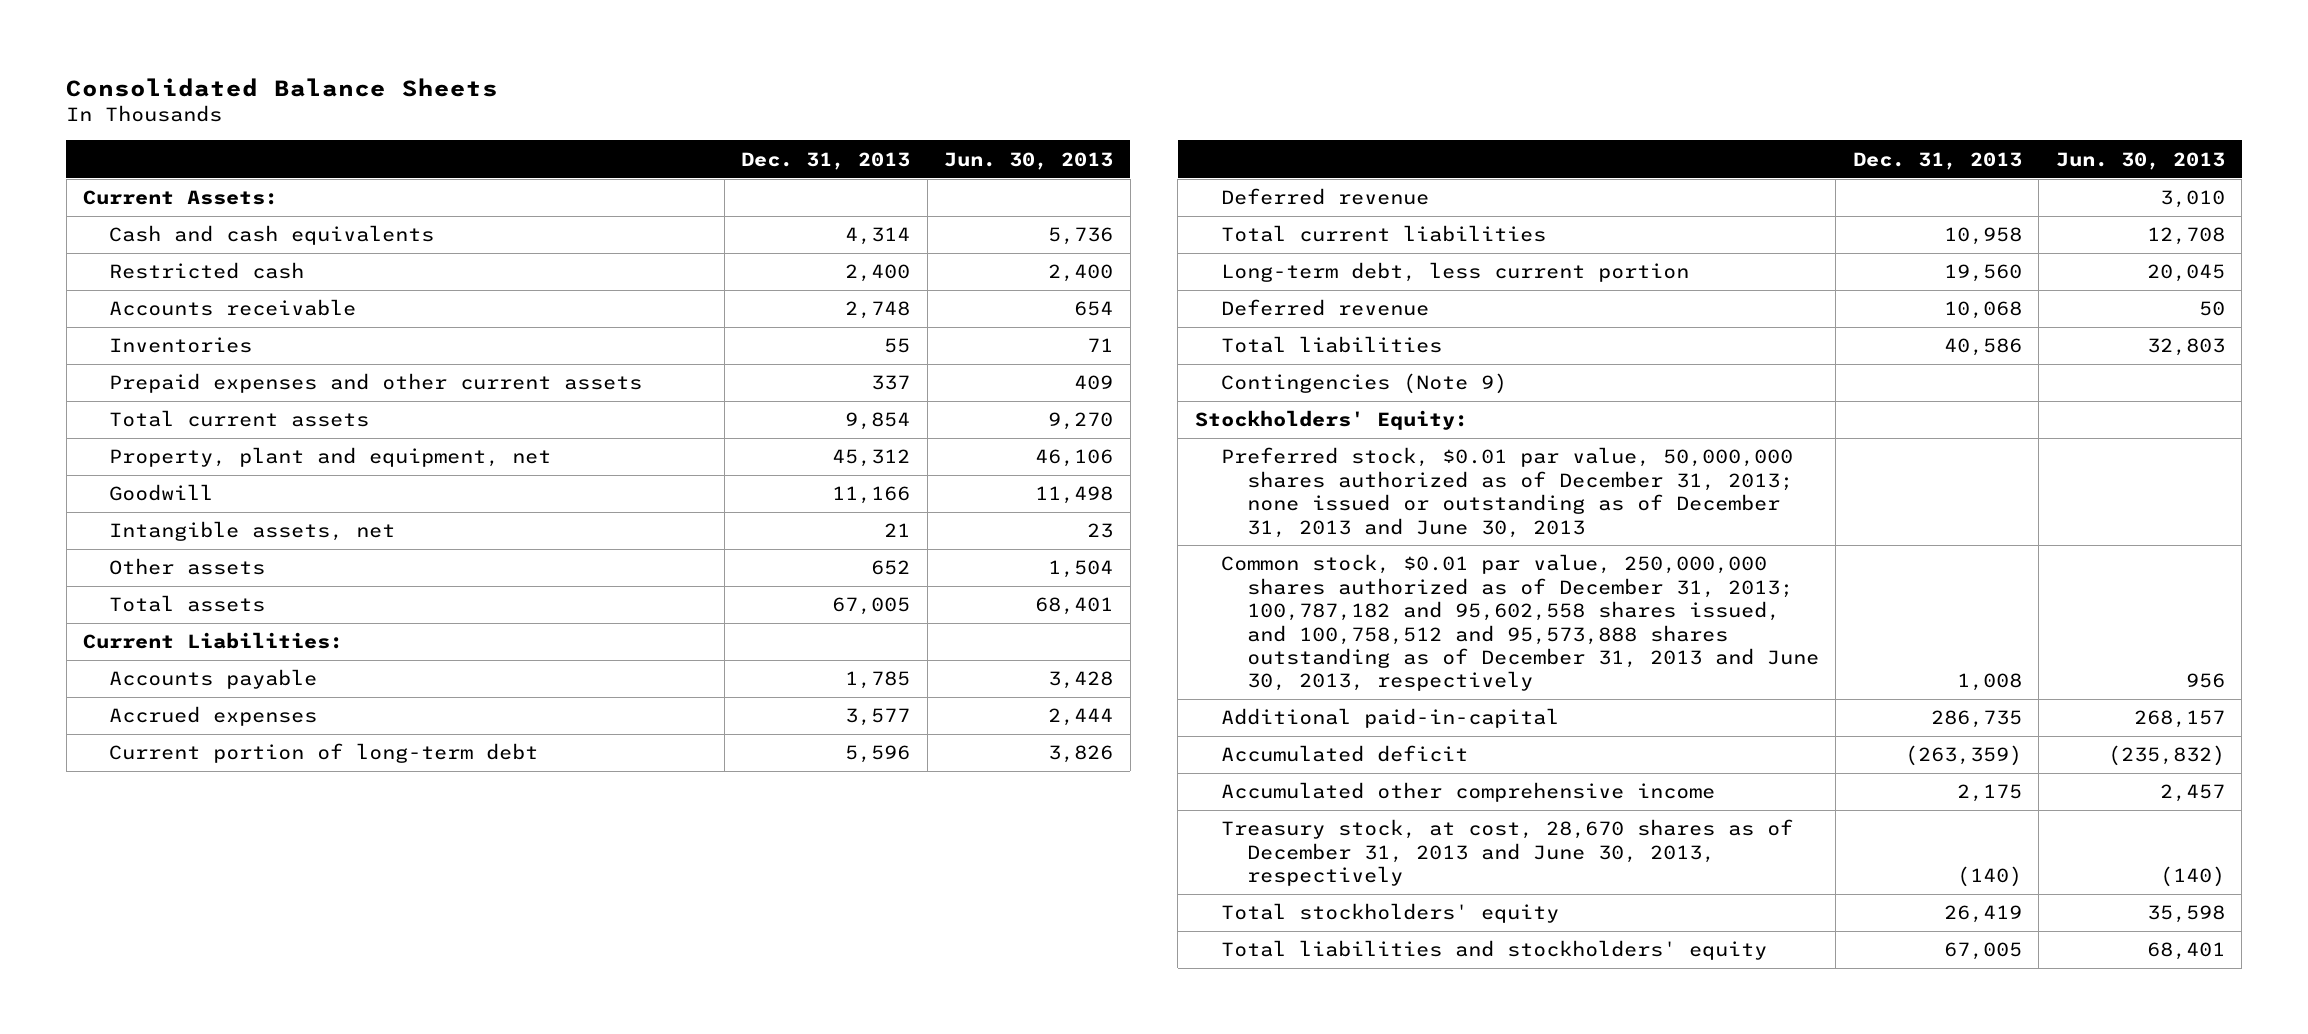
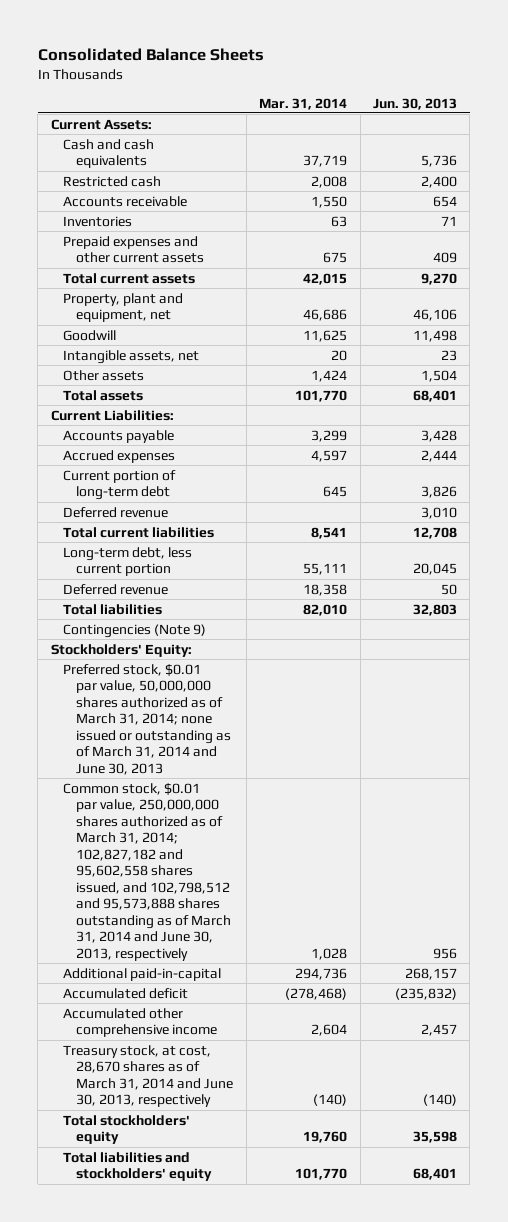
- | Dec. 31, 2013 | Jun. 30, 2013
+ | Mar. 31, 2014 | Jun. 30, 2013
- Preferred stock, $0.01 par value, 50,000,000 shares authorized as of December 31, 2013; none issued or outstanding as of December 31, 2013 and June 30, 2013
- Common stock, $0.01 par value, 250,000,000 shares authorized as of December 31, 2013; 100,787,182 and 95,602,558 shares issued, and 100,758,512 and 95,573,888 shares outstanding as of December 31, 2013 and June 30, 2013, respectively | 1,008 | 956
+ Preferred stock, $0.01 par value, 50,000,000 shares authorized as of March 31, 2014; none issued or outstanding as of March 31, 2014 and June 30, 2013
+ Common stock, $0.01 par value, 250,000,000 shares authorized as of March 31, 2014; 102,827,182 and 95,602,558 shares issued, and 102,798,512 and 95,573,888 shares outstanding as of March 31, 2014 and June 30, 2013, respectively | 1,028 | 956
- Treasury stock, at cost, 28,670 shares as of December 31, 2013 and June 30, 2013, respectively | (140) | (140)
+ Treasury stock, at cost, 28,670 shares as of March 31, 2014 and June 30, 2013, respectively | (140) | (140)

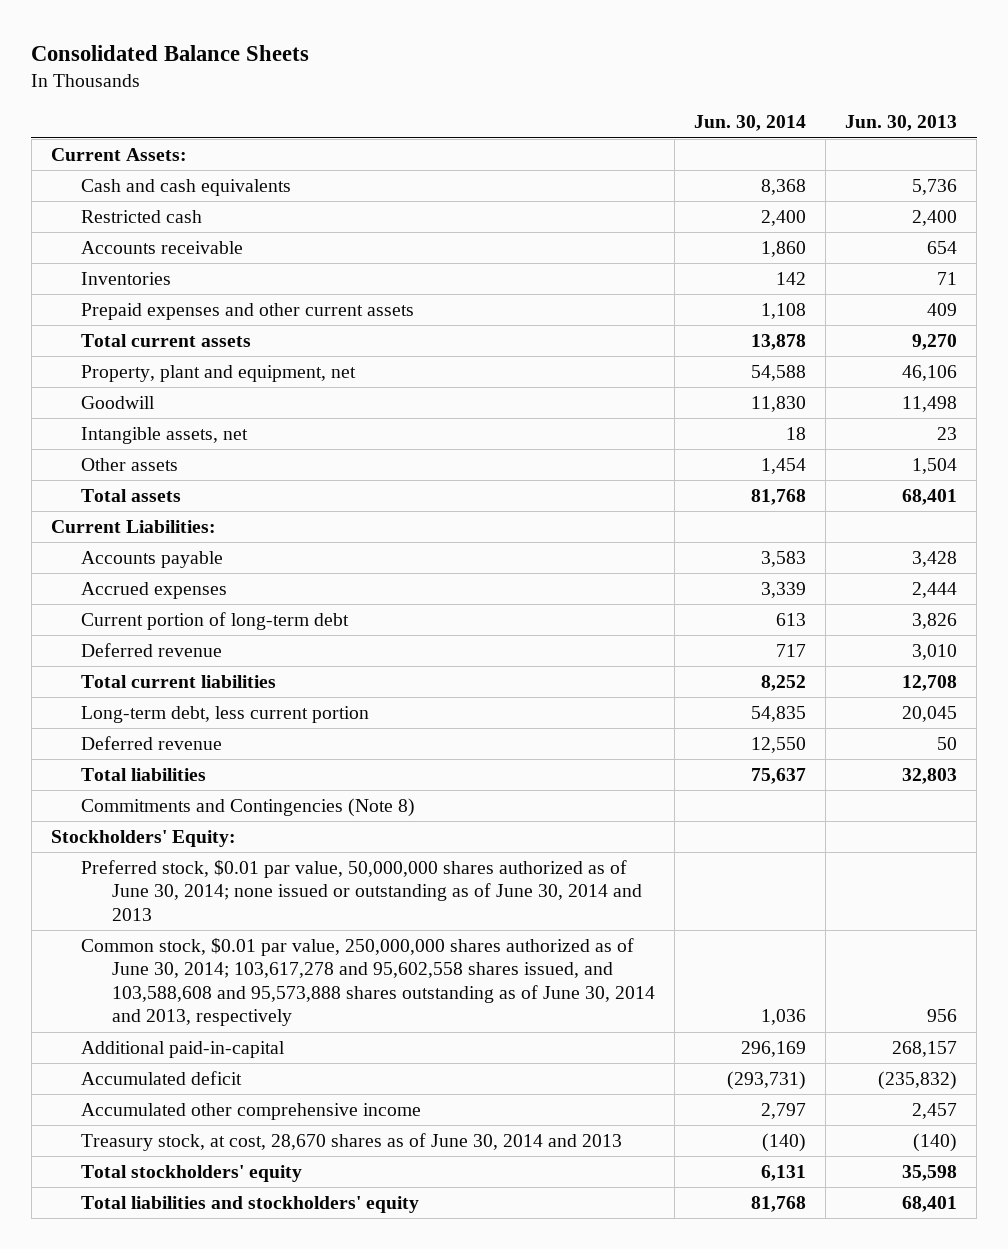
- | Mar. 31, 2014 | Jun. 30, 2013
+ | Jun. 30, 2014 | Jun. 30, 2013
- Contingencies (Note 9)
+ Commitments and Contingencies (Note 8)
- Preferred stock, $0.01 par value, 50,000,000 shares authorized as of March 31, 2014; none issued or outstanding as of March 31, 2014 and June 30, 2013
- Common stock, $0.01 par value, 250,000,000 shares authorized as of March 31, 2014; 102,827,182 and 95,602,558 shares issued, and 102,798,512 and 95,573,888 shares outstanding as of March 31, 2014 and June 30, 2013, respectively | 1,028 | 956
+ Preferred stock, $0.01 par value, 50,000,000 shares authorized as of June 30, 2014; none issued or outstanding as of June 30, 2014 and 2013
+ Common stock, $0.01 par value, 250,000,000 shares authorized as of June 30, 2014; 103,617,278 and 95,602,558 shares issued, and 103,588,608 and 95,573,888 shares outstanding as of June 30, 2014 and 2013, respectively | 1,036 | 956
- Treasury stock, at cost, 28,670 shares as of March 31, 2014 and June 30, 2013, respectively | (140) | (140)
+ Treasury stock, at cost, 28,670 shares as of June 30, 2014 and 2013 | (140) | (140)

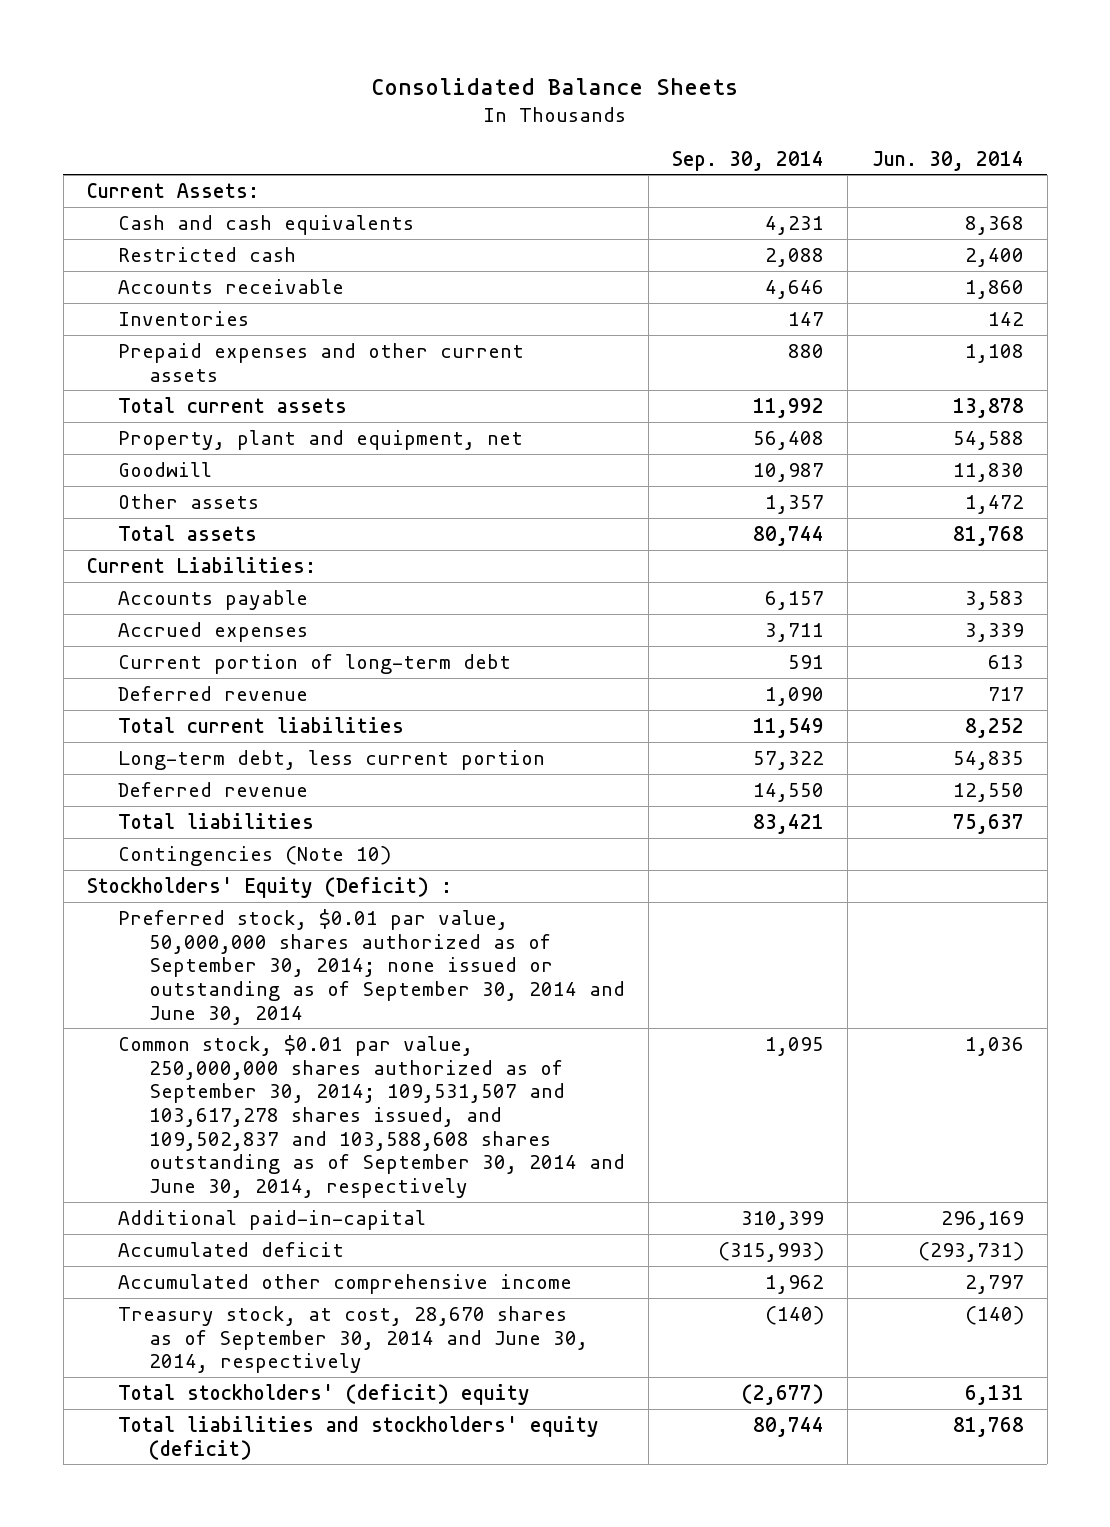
- | Jun. 30, 2014 | Jun. 30, 2013
+ | Sep. 30, 2014 | Jun. 30, 2014
- Intangible assets, net | 18 | 23
- Other assets | 1,454 | 1,504
+ Other assets | 1,357 | 1,472
- Commitments and Contingencies (Note 8)
- Stockholders' Equity:
- Preferred stock, $0.01 par value, 50,000,000 shares authorized as of June 30, 2014; none issued or outstanding as of June 30, 2014 and 2013
- Common stock, $0.01 par value, 250,000,000 shares authorized as of June 30, 2014; 103,617,278 and 95,602,558 shares issued, and 103,588,608 and 95,573,888 shares outstanding as of June 30, 2014 and 2013, respectively | 1,036 | 956
+ Contingencies (Note 10)
+ Stockholders' Equity (Deficit) :
+ Preferred stock, $0.01 par value, 50,000,000 shares authorized as of September 30, 2014; none issued or outstanding as of September 30, 2014 and June 30, 2014
+ Common stock, $0.01 par value, 250,000,000 shares authorized as of September 30, 2014; 109,531,507 and 103,617,278 shares issued, and 109,502,837 and 103,588,608 shares outstanding as of September 30, 2014 and June 30, 2014, respectively | 1,095 | 1,036
- Treasury stock, at cost, 28,670 shares as of June 30, 2014 and 2013 | (140) | (140)
- Total stockholders' equity | 6,131 | 35,598
- Total liabilities and stockholders' equity | 81,768 | 68,401
+ Treasury stock, at cost, 28,670 shares as of September 30, 2014 and June 30, 2014, respectively | (140) | (140)
+ Total stockholders' (deficit) equity | (2,677) | 6,131
+ Total liabilities and stockholders' equity (deficit) | 80,744 | 81,768

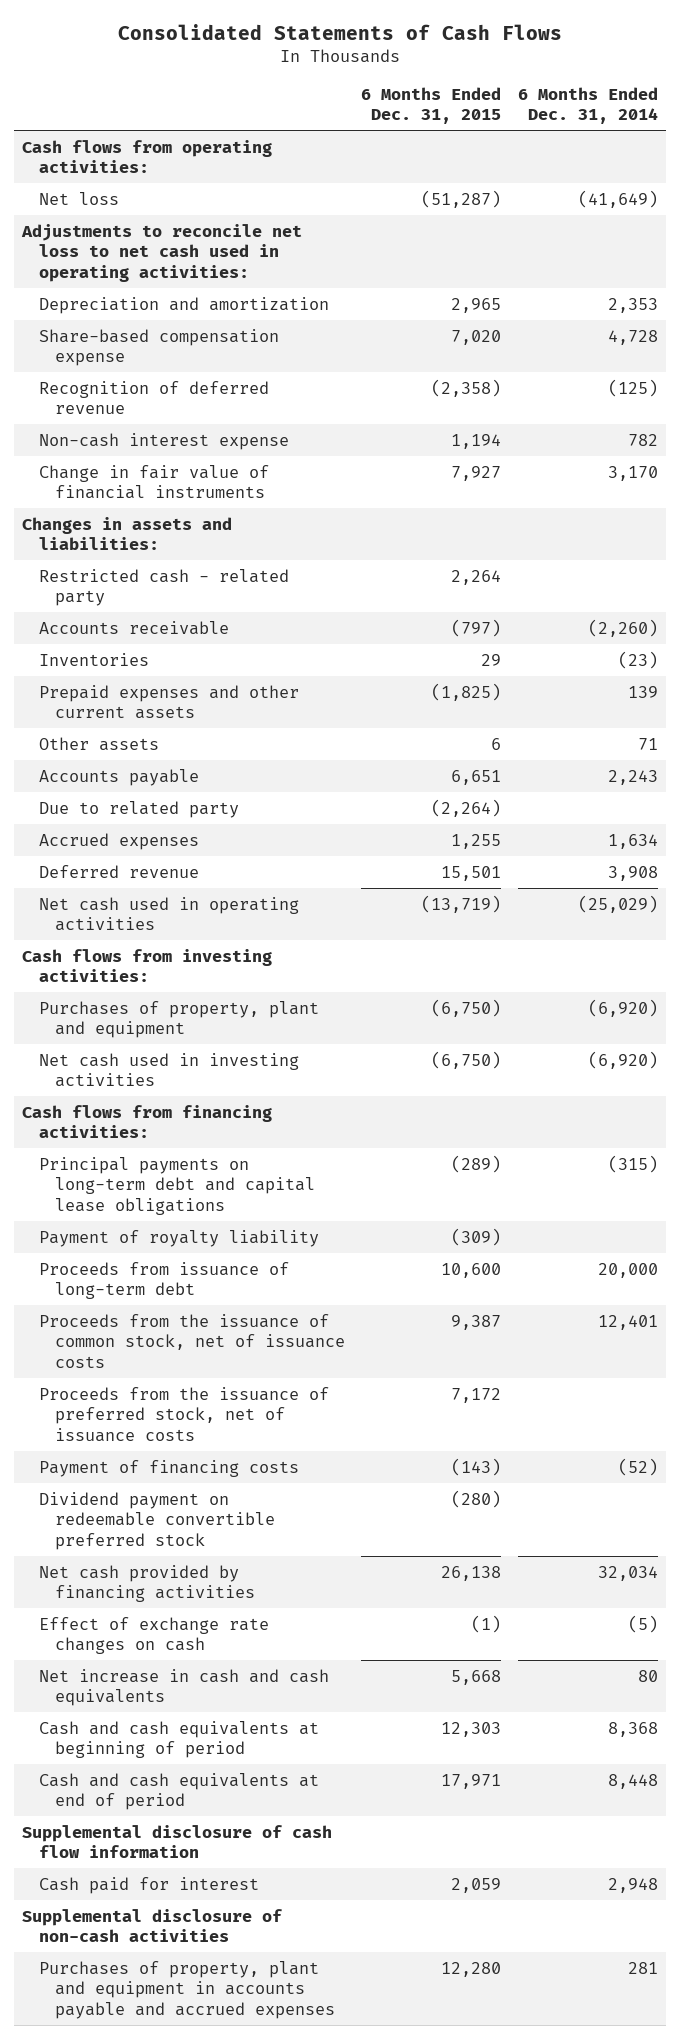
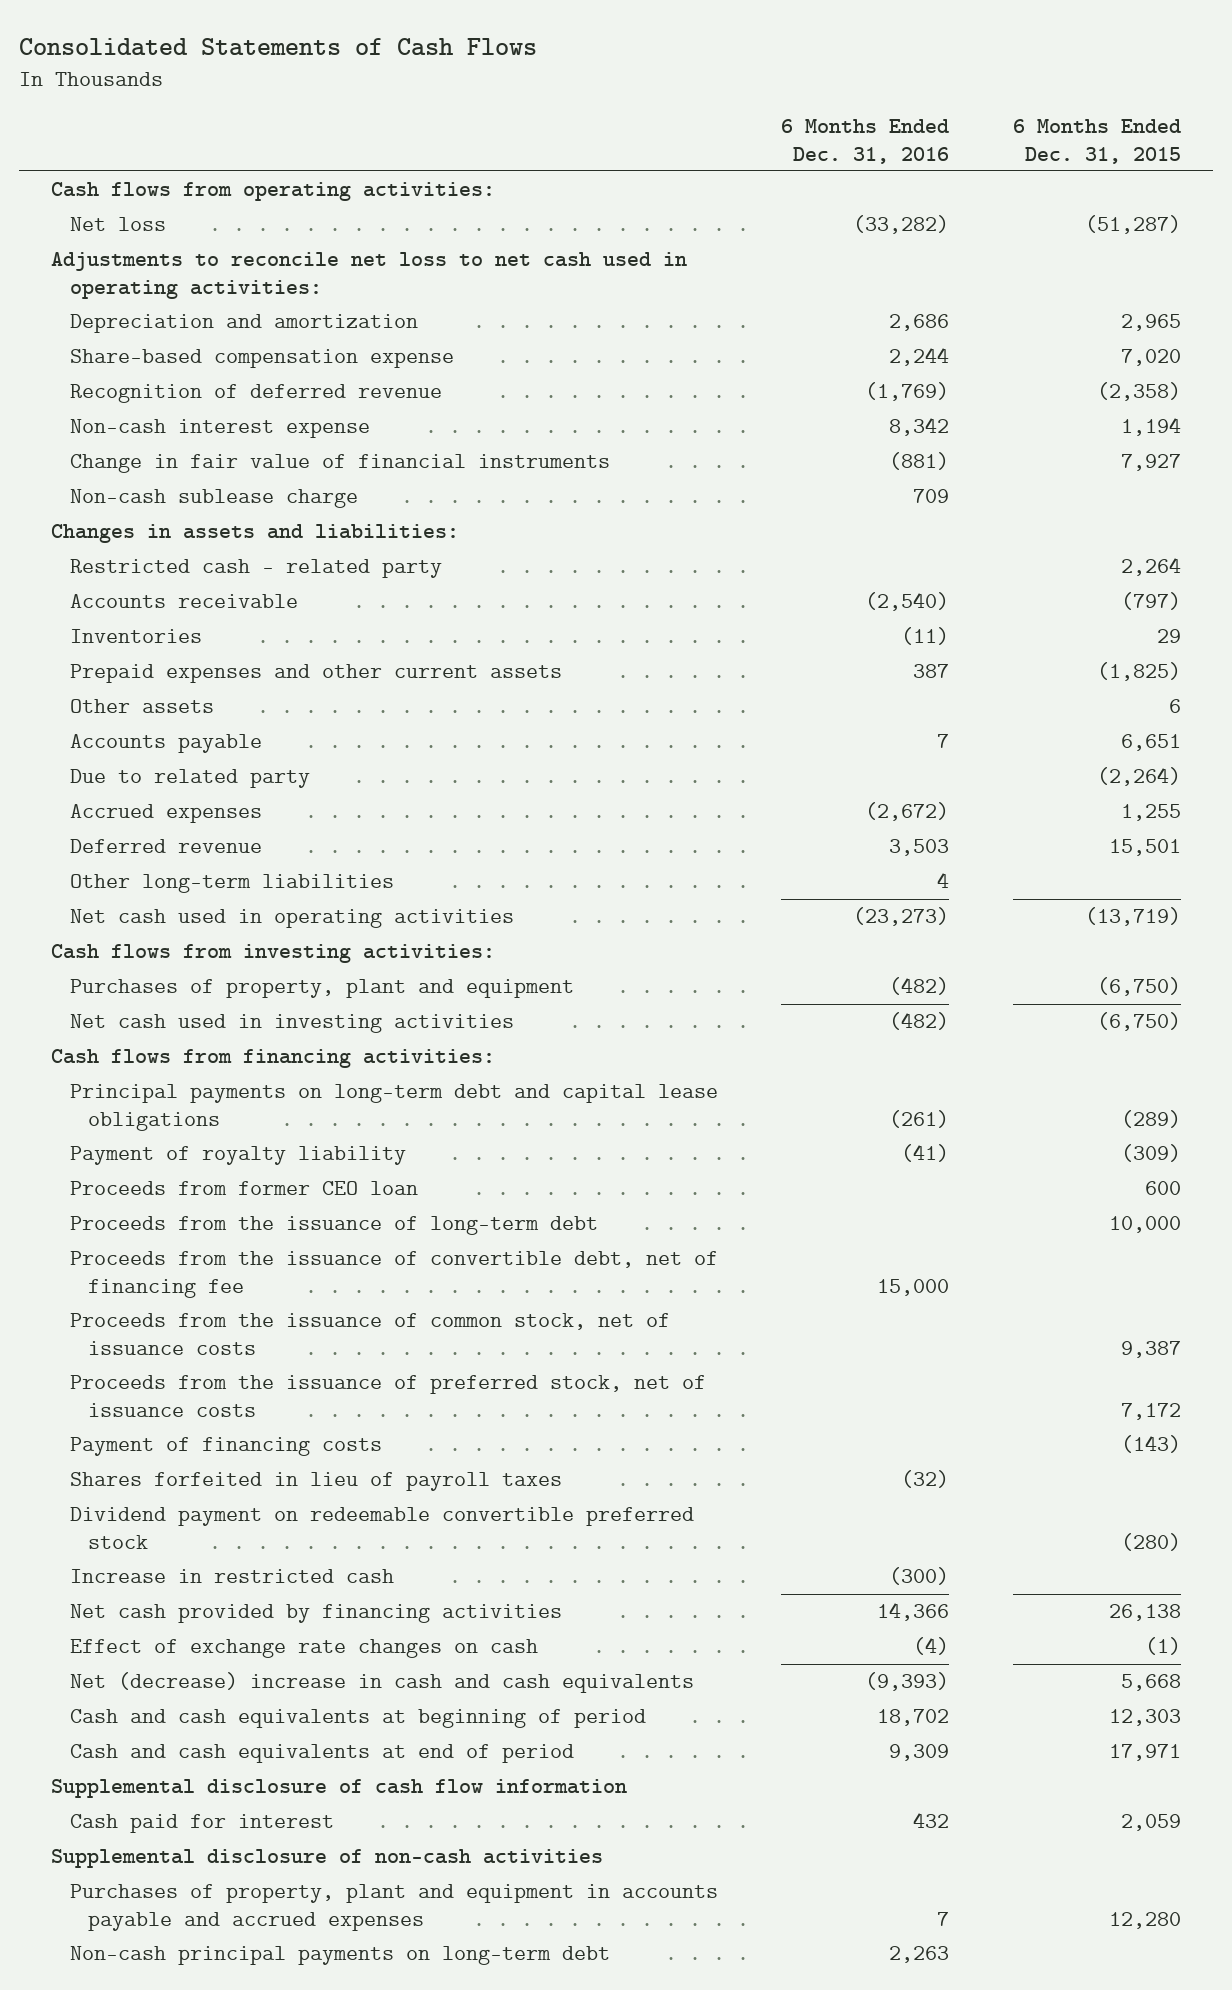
- | 6 Months Ended Dec. 31, 2015 | 6 Months Ended Dec. 31, 2014
+ | 6 Months Ended Dec. 31, 2016 | 6 Months Ended Dec. 31, 2015
+ Non-cash sublease charge | 709 |
+ Other long-term liabilities | 4 |
- Proceeds from issuance of long-term debt | 10,600 | 20,000
+ Proceeds from former CEO loan | | 600
+ Proceeds from the issuance of long-term debt | | 10,000
+ Proceeds from the issuance of convertible debt, net of financing fee | 15,000 |
+ Shares forfeited in lieu of payroll taxes | (32) |
+ Increase in restricted cash | (300) |
- Net increase in cash and cash equivalents | 5,668 | 80
+ Net (decrease) increase in cash and cash equivalents | (9,393) | 5,668
+ Non-cash principal payments on long-term debt | 2,263 |

